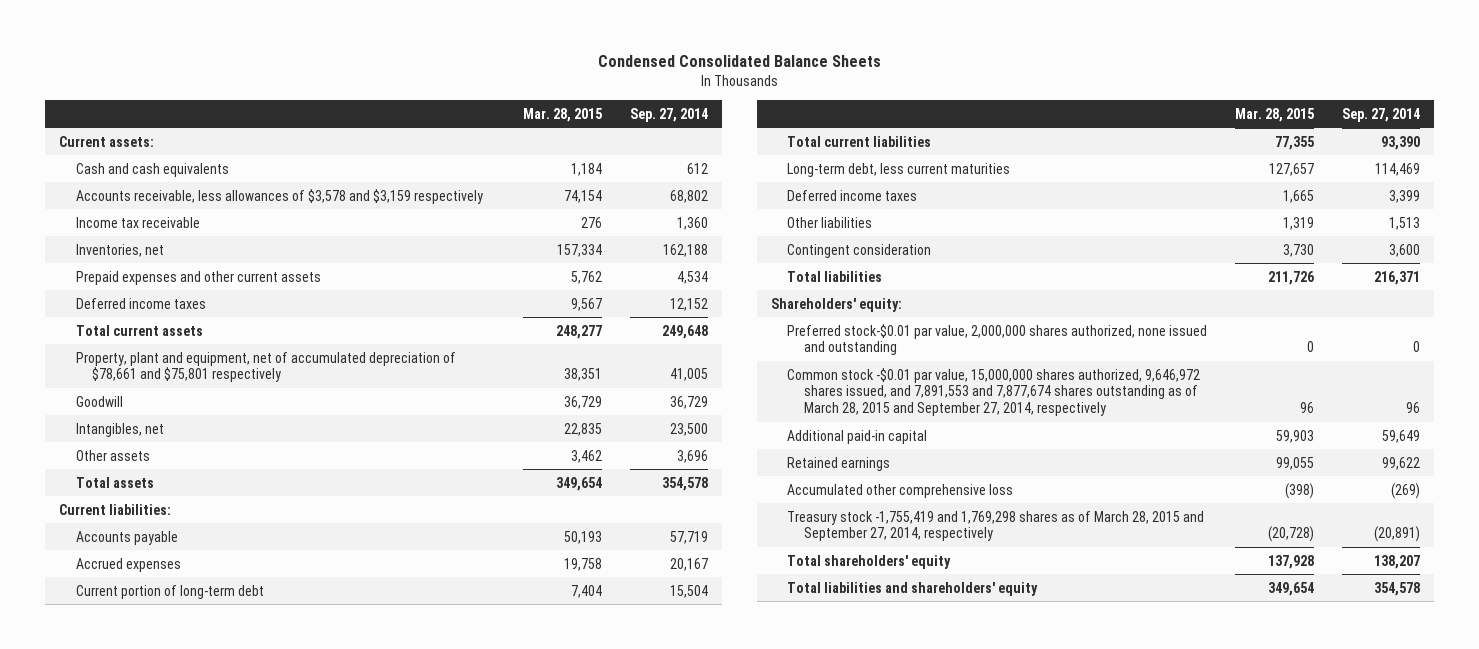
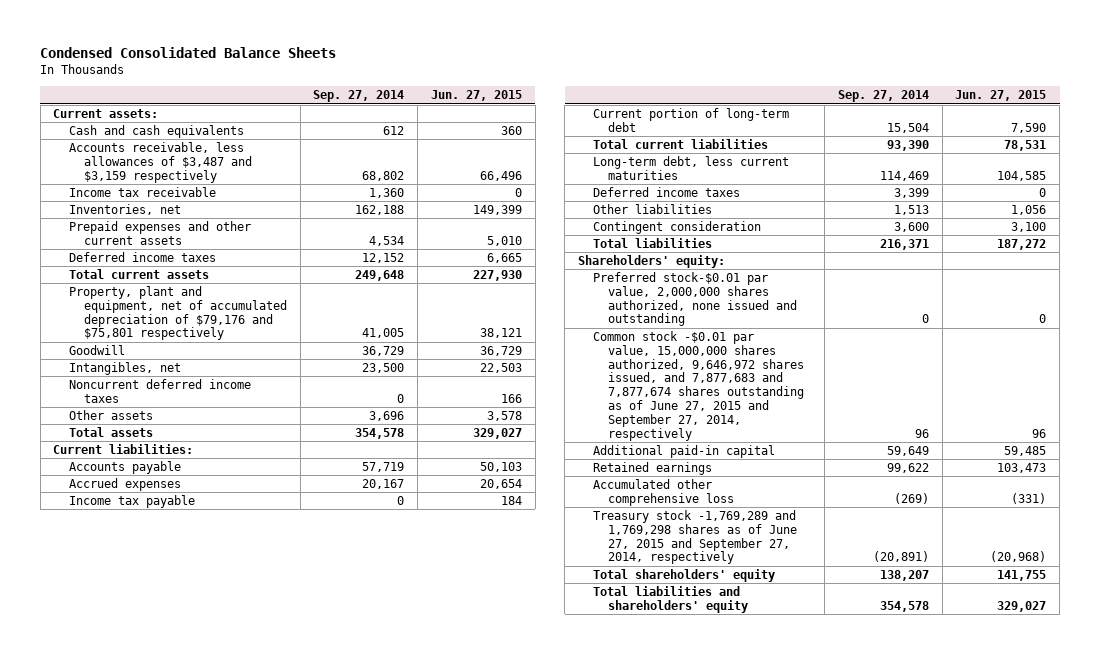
- | Mar. 28, 2015 | Sep. 27, 2014
+ | Sep. 27, 2014 | Jun. 27, 2015
- Accounts receivable, less allowances of $3,578 and $3,159 respectively | 74,154 | 68,802
+ Accounts receivable, less allowances of $3,487 and $3,159 respectively | 68,802 | 66,496
- Property, plant and equipment, net of accumulated depreciation of $78,661 and $75,801 respectively | 38,351 | 41,005
+ Property, plant and equipment, net of accumulated depreciation of $79,176 and $75,801 respectively | 41,005 | 38,121
+ Noncurrent deferred income taxes | 0 | 166
+ Income tax payable | 0 | 184
- Common stock -$0.01 par value, 15,000,000 shares authorized, 9,646,972 shares issued, and 7,891,553 and 7,877,674 shares outstanding as of March 28, 2015 and September 27, 2014, respectively | 96 | 96
+ Common stock -$0.01 par value, 15,000,000 shares authorized, 9,646,972 shares issued, and 7,877,683 and 7,877,674 shares outstanding as of June 27, 2015 and September 27, 2014, respectively | 96 | 96
- Treasury stock -1,755,419 and 1,769,298 shares as of March 28, 2015 and September 27, 2014, respectively | (20,728) | (20,891)
+ Treasury stock -1,769,289 and 1,769,298 shares as of June 27, 2015 and September 27, 2014, respectively | (20,891) | (20,968)

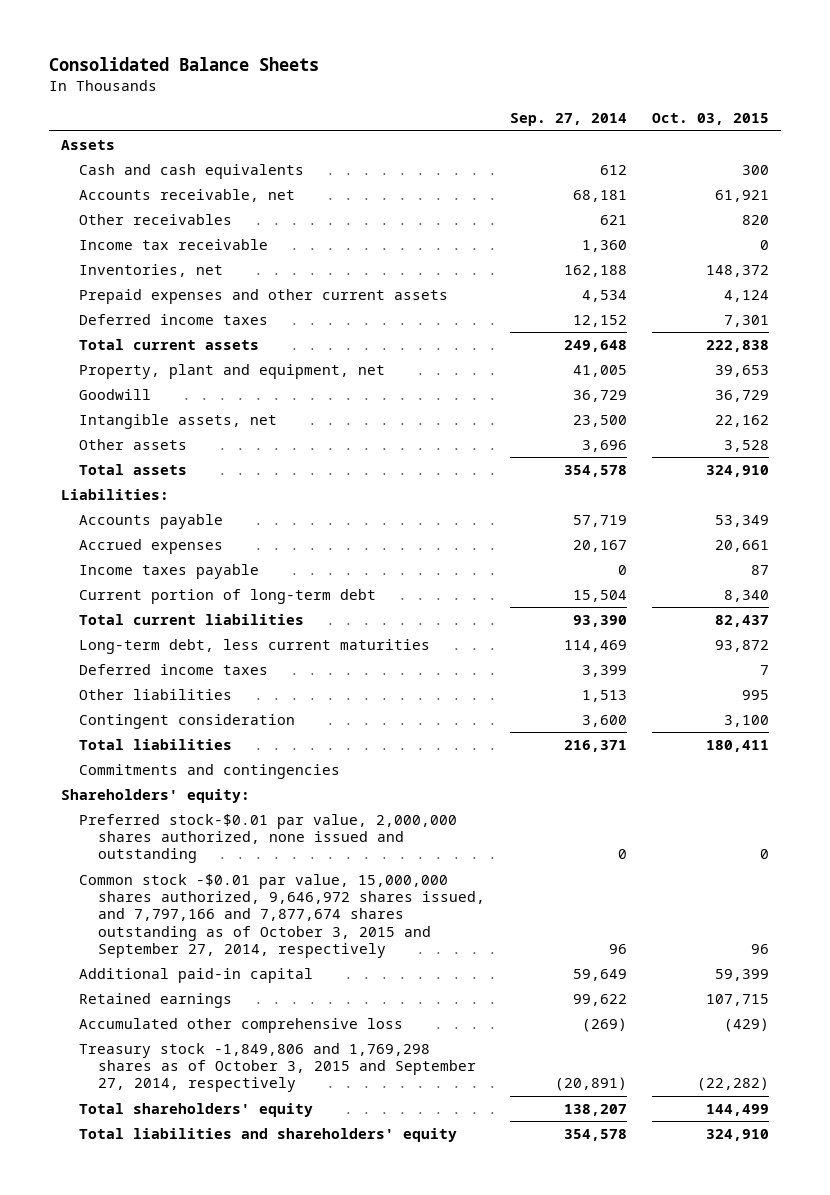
- Condensed Consolidated Balance Sheets
+ Consolidated Balance Sheets
- | Sep. 27, 2014 | Jun. 27, 2015
+ | Sep. 27, 2014 | Oct. 03, 2015
- Current assets:
+ Assets
- Accounts receivable, less allowances of $3,487 and $3,159 respectively | 68,802 | 66,496
+ Accounts receivable, net | 68,181 | 61,921
+ Other receivables | 621 | 820
- Property, plant and equipment, net of accumulated depreciation of $79,176 and $75,801 respectively | 41,005 | 38,121
+ Property, plant and equipment, net | 41,005 | 39,653
- Intangibles, net | 23,500 | 22,503
- Noncurrent deferred income taxes | 0 | 166
+ Intangible assets, net | 23,500 | 22,162
- Current liabilities:
+ Liabilities:
- Income tax payable | 0 | 184
+ Income taxes payable | 0 | 87
+ Commitments and contingencies
- Common stock -$0.01 par value, 15,000,000 shares authorized, 9,646,972 shares issued, and 7,877,683 and 7,877,674 shares outstanding as of June 27, 2015 and September 27, 2014, respectively | 96 | 96
+ Common stock -$0.01 par value, 15,000,000 shares authorized, 9,646,972 shares issued, and 7,797,166 and 7,877,674 shares outstanding as of October 3, 2015 and September 27, 2014, respectively | 96 | 96
- Treasury stock -1,769,289 and 1,769,298 shares as of June 27, 2015 and September 27, 2014, respectively | (20,891) | (20,968)
+ Treasury stock -1,849,806 and 1,769,298 shares as of October 3, 2015 and September 27, 2014, respectively | (20,891) | (22,282)

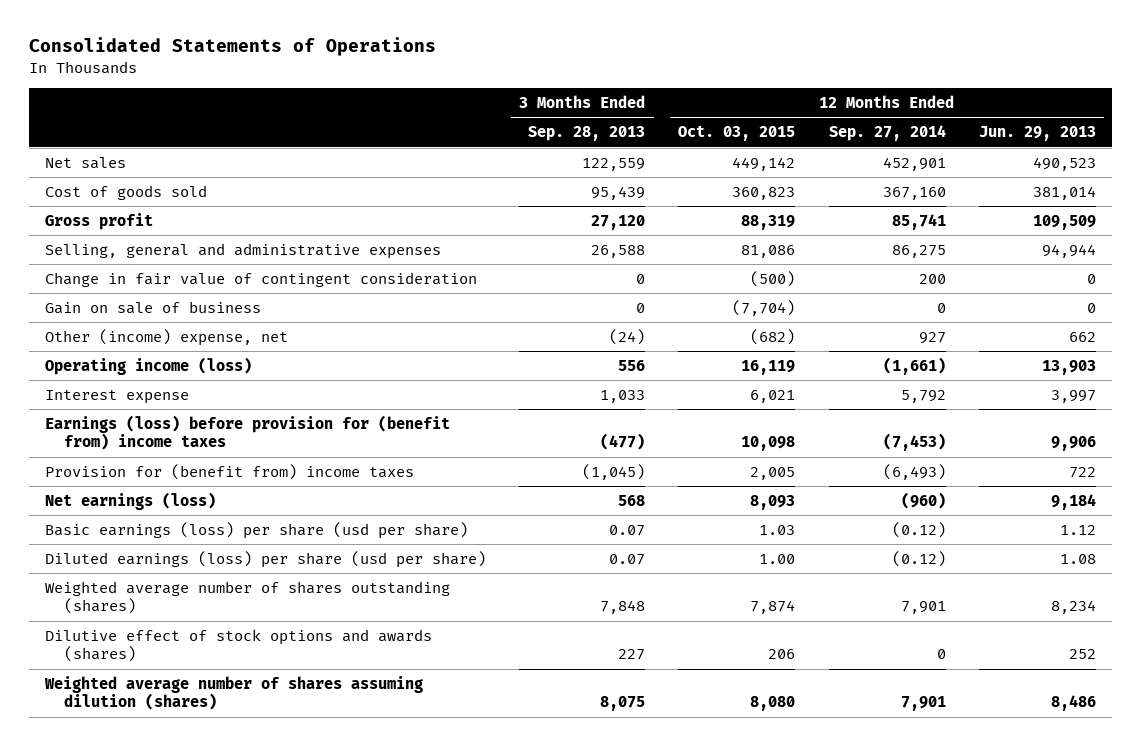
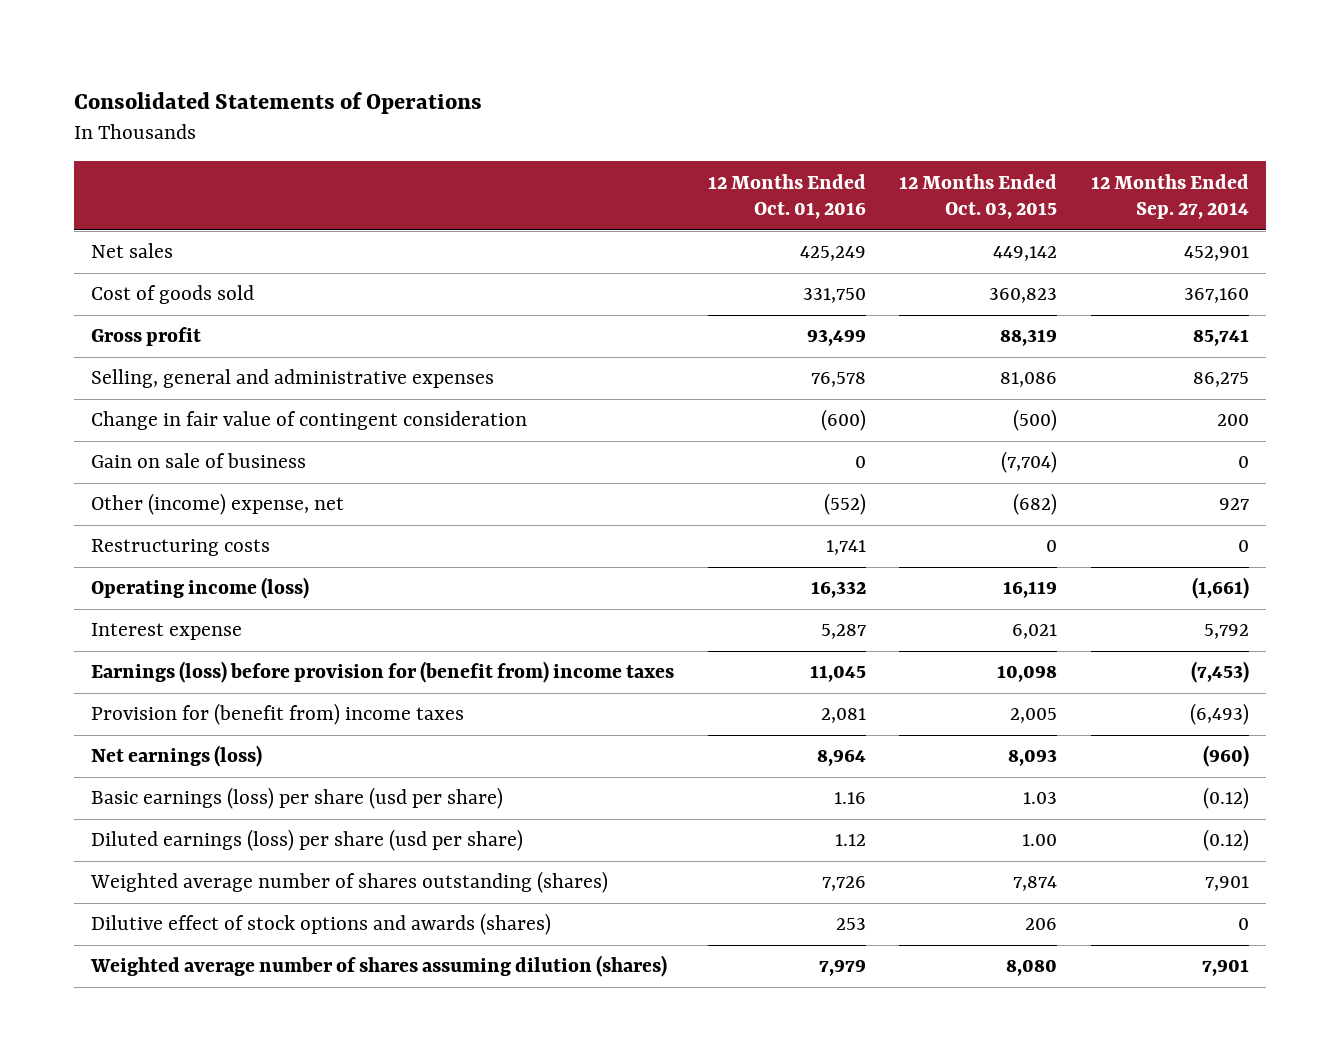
- | 3 Months Ended Sep. 28, 2013 | 12 Months Ended Oct. 03, 2015 | 12 Months Ended Sep. 27, 2014 | 12 Months Ended Jun. 29, 2013
+ | 12 Months Ended Oct. 01, 2016 | 12 Months Ended Oct. 03, 2015 | 12 Months Ended Sep. 27, 2014
+ Restructuring costs | 1,741 | 0 | 0

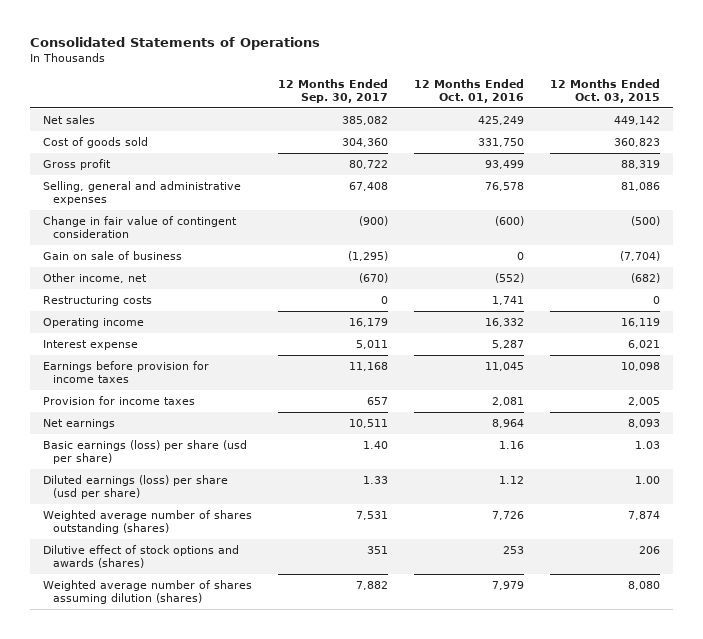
- | 12 Months Ended Oct. 01, 2016 | 12 Months Ended Oct. 03, 2015 | 12 Months Ended Sep. 27, 2014
+ | 12 Months Ended Sep. 30, 2017 | 12 Months Ended Oct. 01, 2016 | 12 Months Ended Oct. 03, 2015
- Other (income) expense, net | (552) | (682) | 927
+ Other income, net | (670) | (552) | (682)
- Operating income (loss) | 16,332 | 16,119 | (1,661)
+ Operating income | 16,179 | 16,332 | 16,119
- Earnings (loss) before provision for (benefit from) income taxes | 11,045 | 10,098 | (7,453)
- Provision for (benefit from) income taxes | 2,081 | 2,005 | (6,493)
- Net earnings (loss) | 8,964 | 8,093 | (960)
+ Earnings before provision for income taxes | 11,168 | 11,045 | 10,098
+ Provision for income taxes | 657 | 2,081 | 2,005
+ Net earnings | 10,511 | 8,964 | 8,093

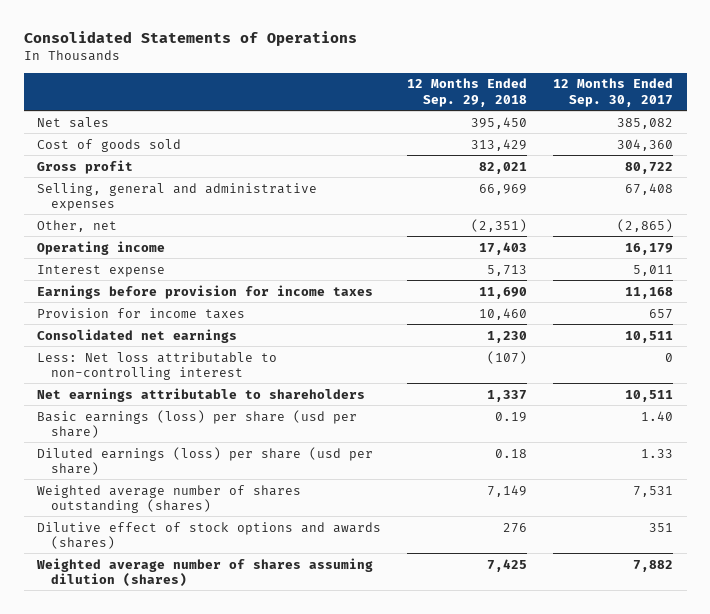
- | 12 Months Ended Sep. 30, 2017 | 12 Months Ended Oct. 01, 2016 | 12 Months Ended Oct. 03, 2015
+ | 12 Months Ended Sep. 29, 2018 | 12 Months Ended Sep. 30, 2017
- Change in fair value of contingent consideration | (900) | (600) | (500)
- Gain on sale of business | (1,295) | 0 | (7,704)
- Other income, net | (670) | (552) | (682)
- Restructuring costs | 0 | 1,741 | 0
+ Other, net | (2,351) | (2,865)
- Net earnings | 10,511 | 8,964 | 8,093
+ Consolidated net earnings | 1,230 | 10,511
+ Less: Net loss attributable to non-controlling interest | (107) | 0
+ Net earnings attributable to shareholders | 1,337 | 10,511

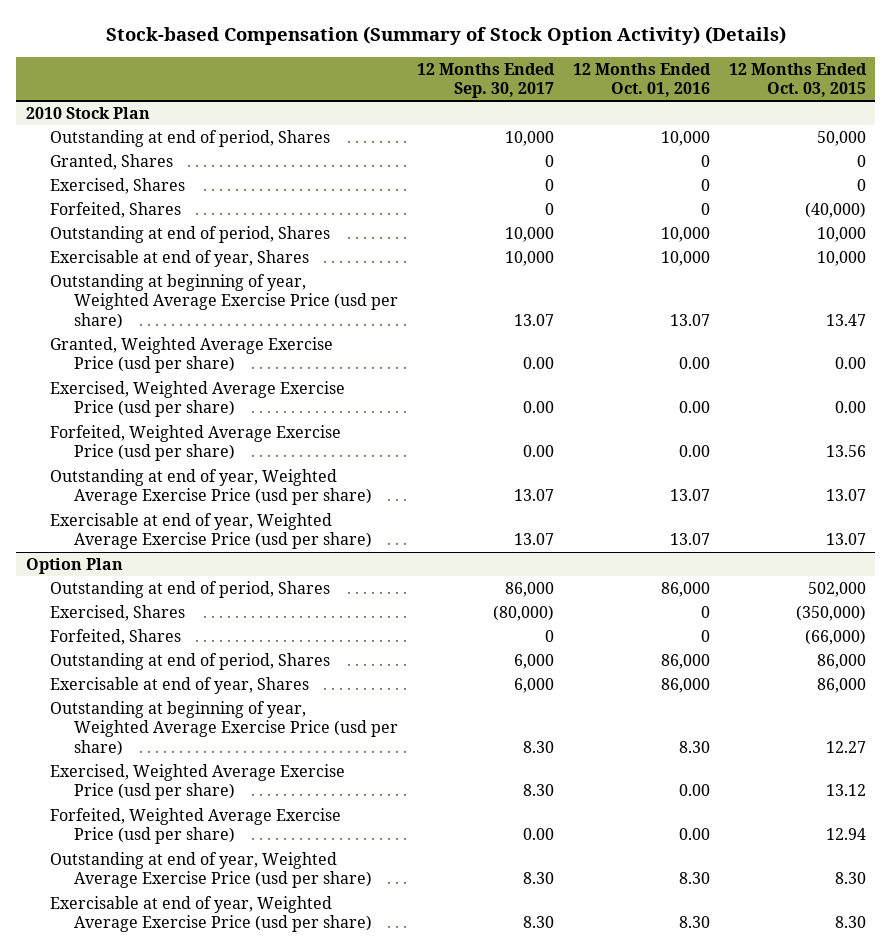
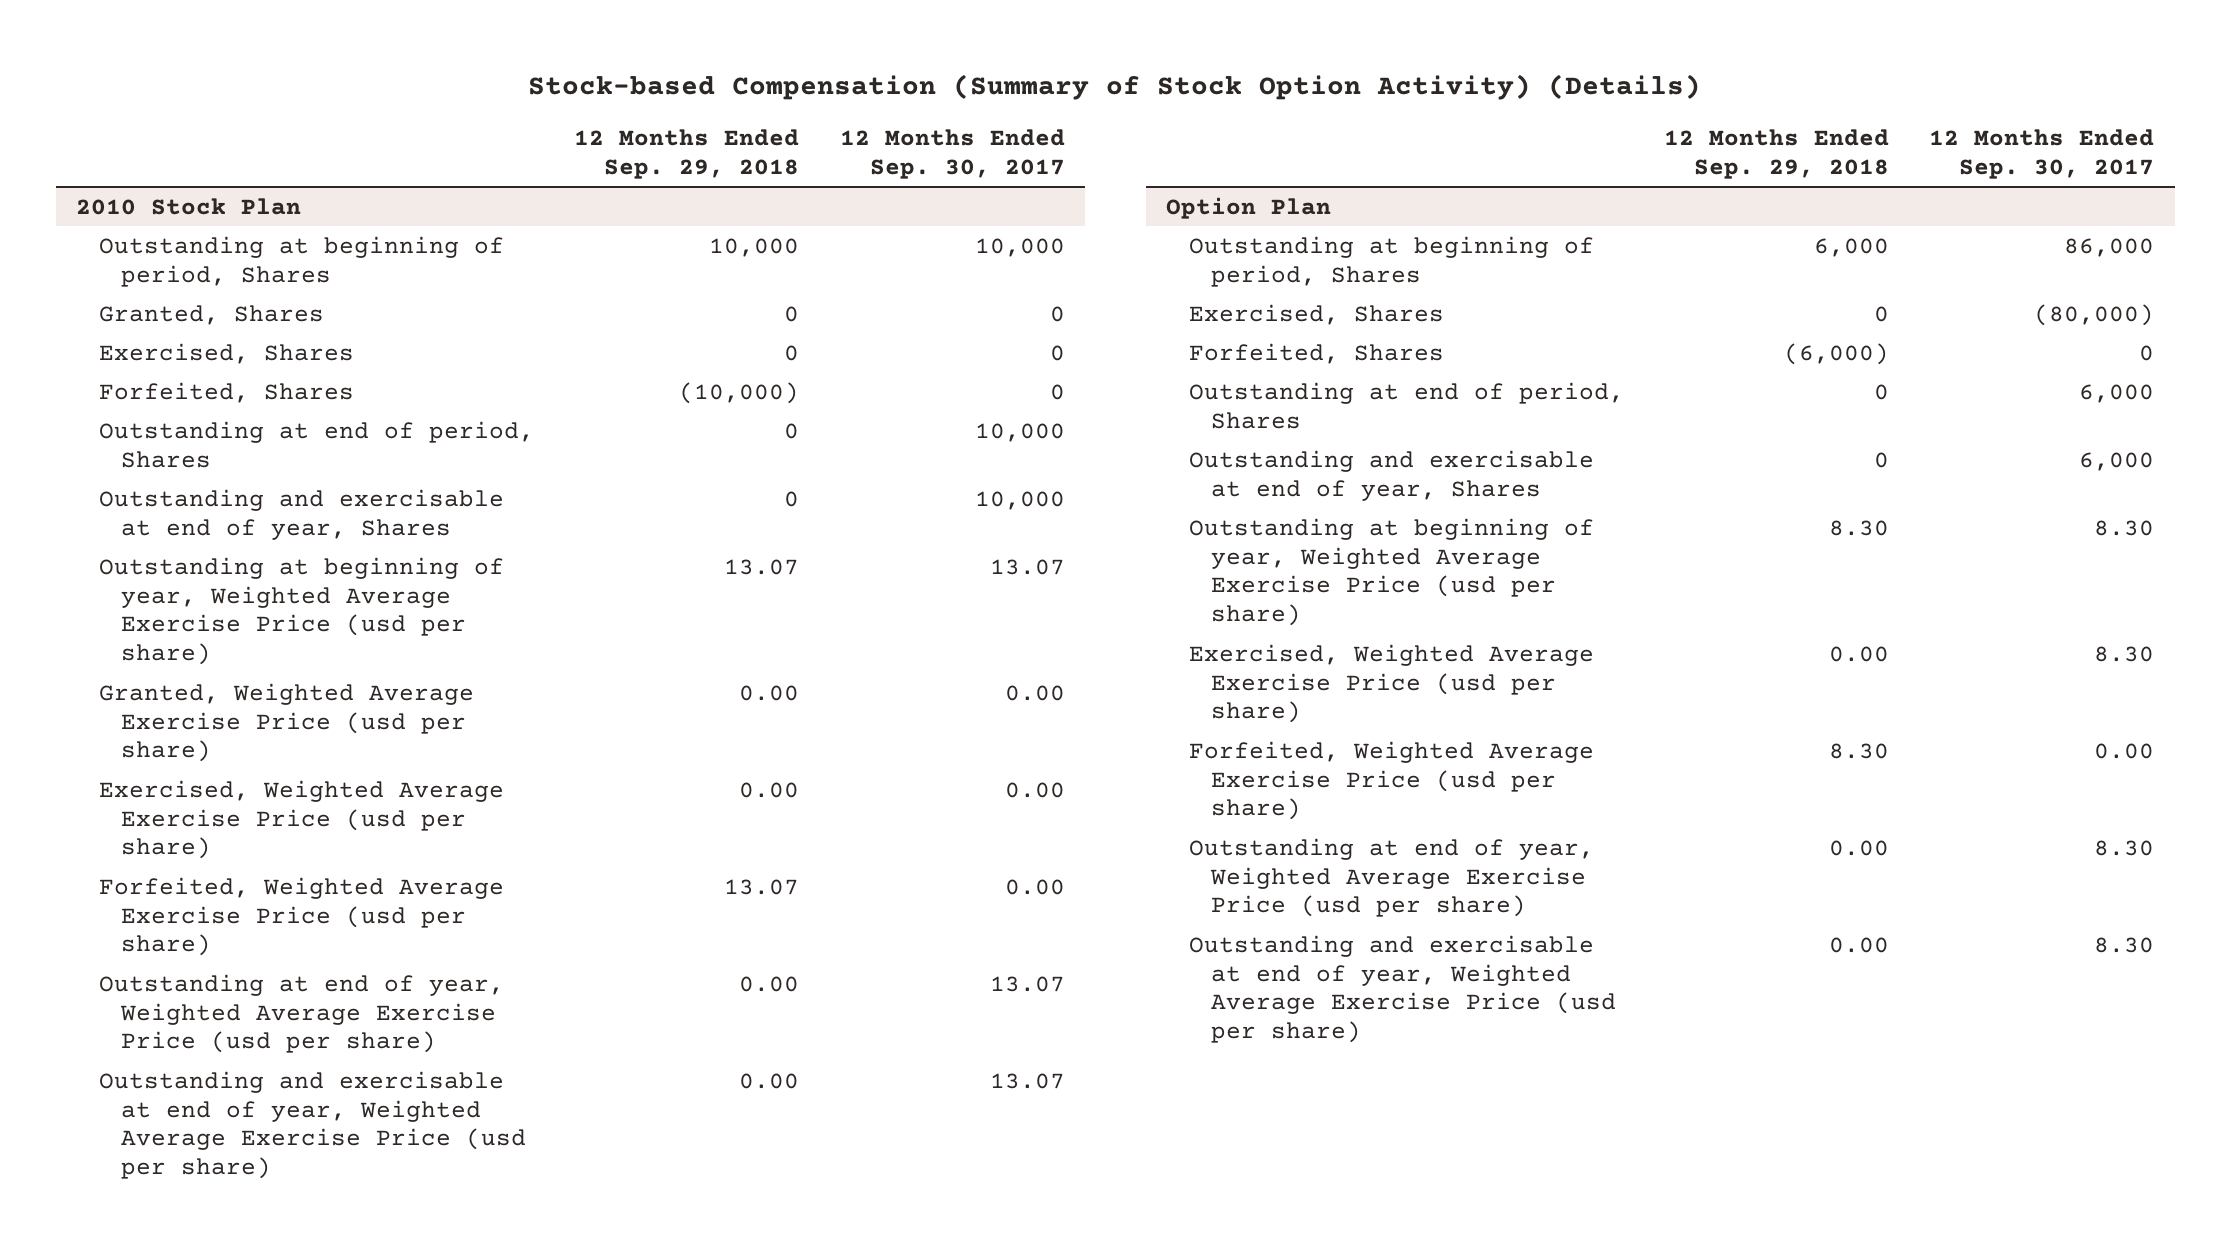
- | 12 Months Ended Sep. 30, 2017 | 12 Months Ended Oct. 01, 2016 | 12 Months Ended Oct. 03, 2015
+ | 12 Months Ended Sep. 29, 2018 | 12 Months Ended Sep. 30, 2017
@ 2010 Stock Plan
- Outstanding at end of period, Shares | 10,000 | 10,000 | 50,000
+ Outstanding at beginning of period, Shares | 10,000 | 10,000
- Exercisable at end of year, Shares | 10,000 | 10,000 | 10,000
+ Outstanding and exercisable at end of year, Shares | 0 | 10,000
- Exercisable at end of year, Weighted Average Exercise Price (usd per share) | 13.07 | 13.07 | 13.07
+ Outstanding and exercisable at end of year, Weighted Average Exercise Price (usd per share) | 0.00 | 13.07
@ Option Plan
- Outstanding at end of period, Shares | 86,000 | 86,000 | 502,000
+ Outstanding at beginning of period, Shares | 6,000 | 86,000
- Exercisable at end of year, Shares | 6,000 | 86,000 | 86,000
+ Outstanding and exercisable at end of year, Shares | 0 | 6,000
- Exercisable at end of year, Weighted Average Exercise Price (usd per share) | 8.30 | 8.30 | 8.30
+ Outstanding and exercisable at end of year, Weighted Average Exercise Price (usd per share) | 0.00 | 8.30

